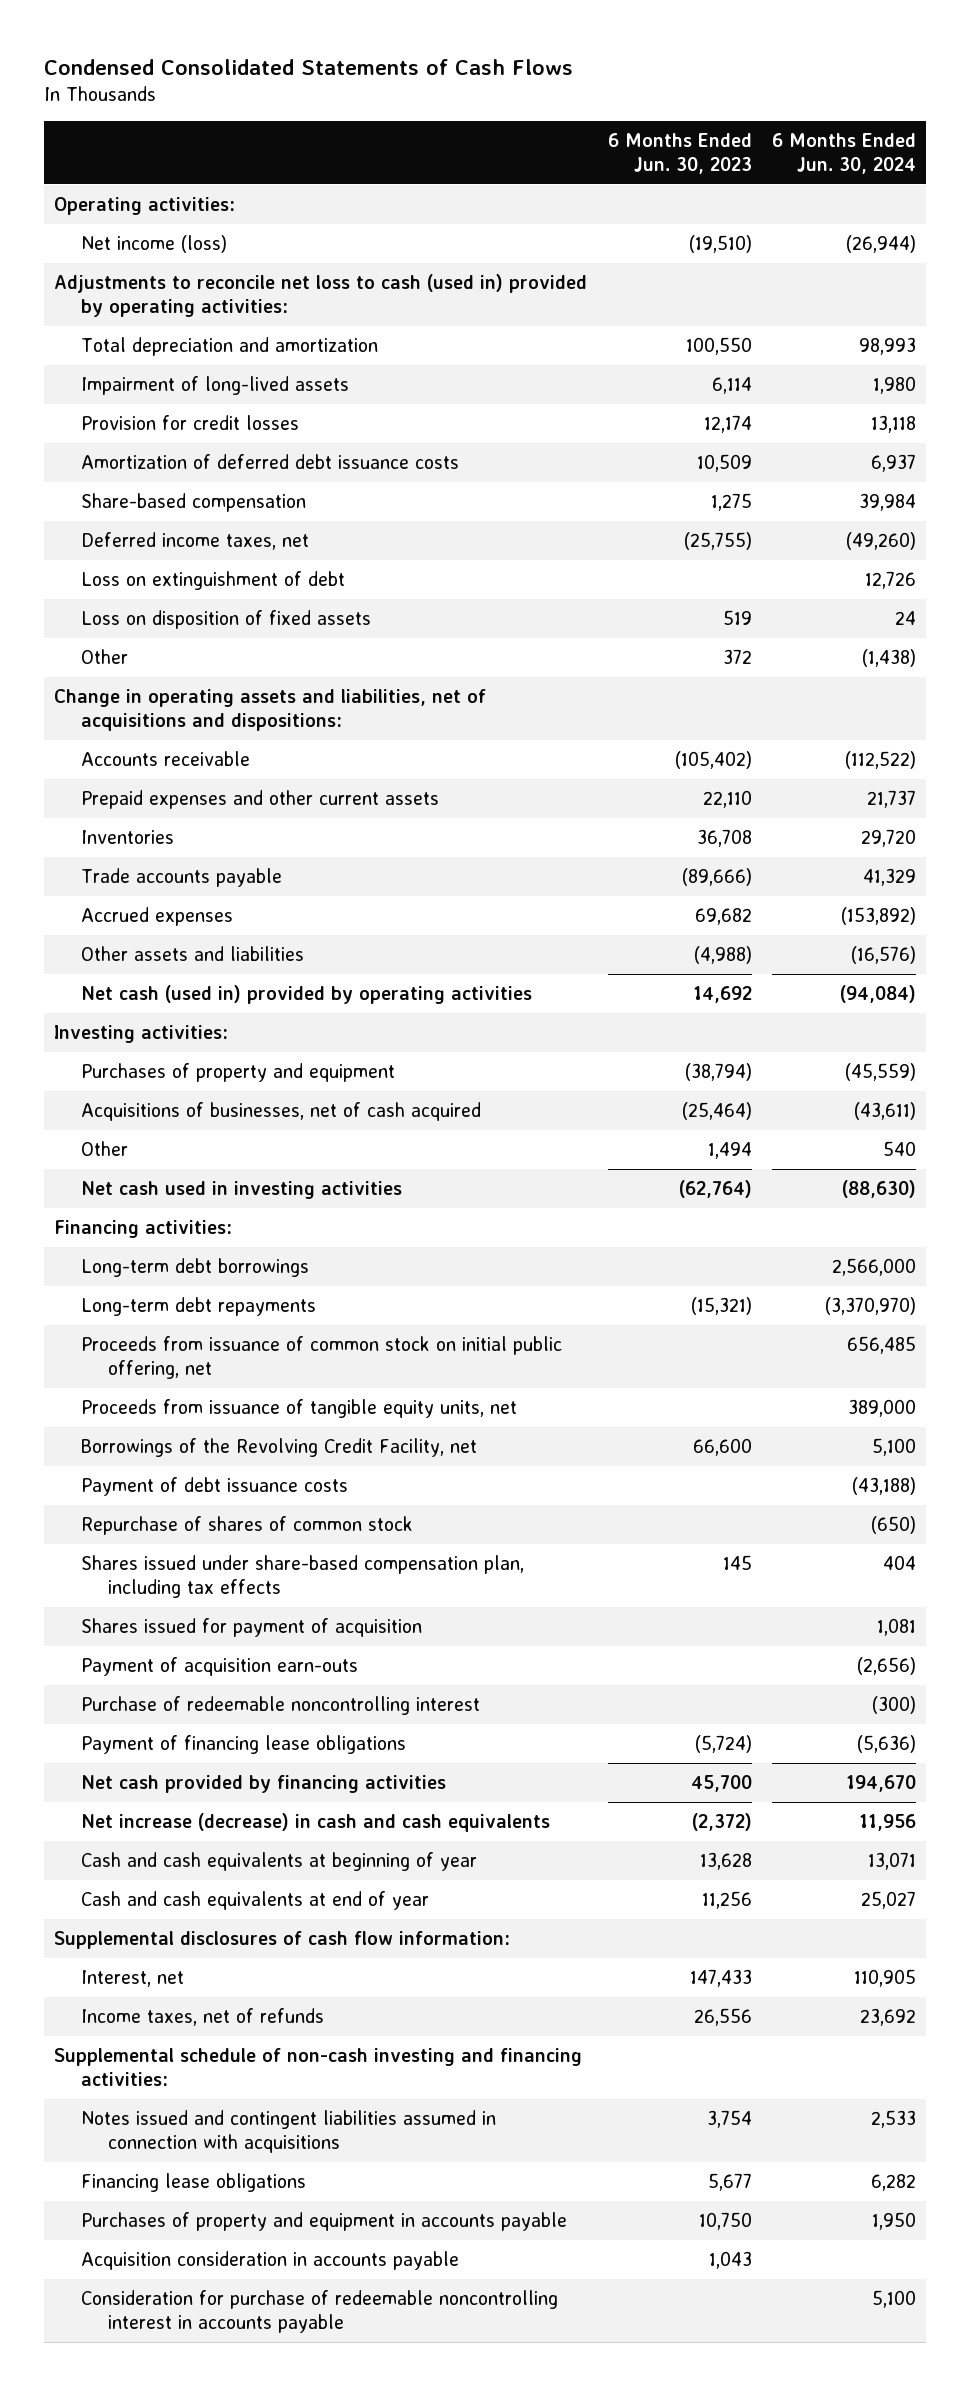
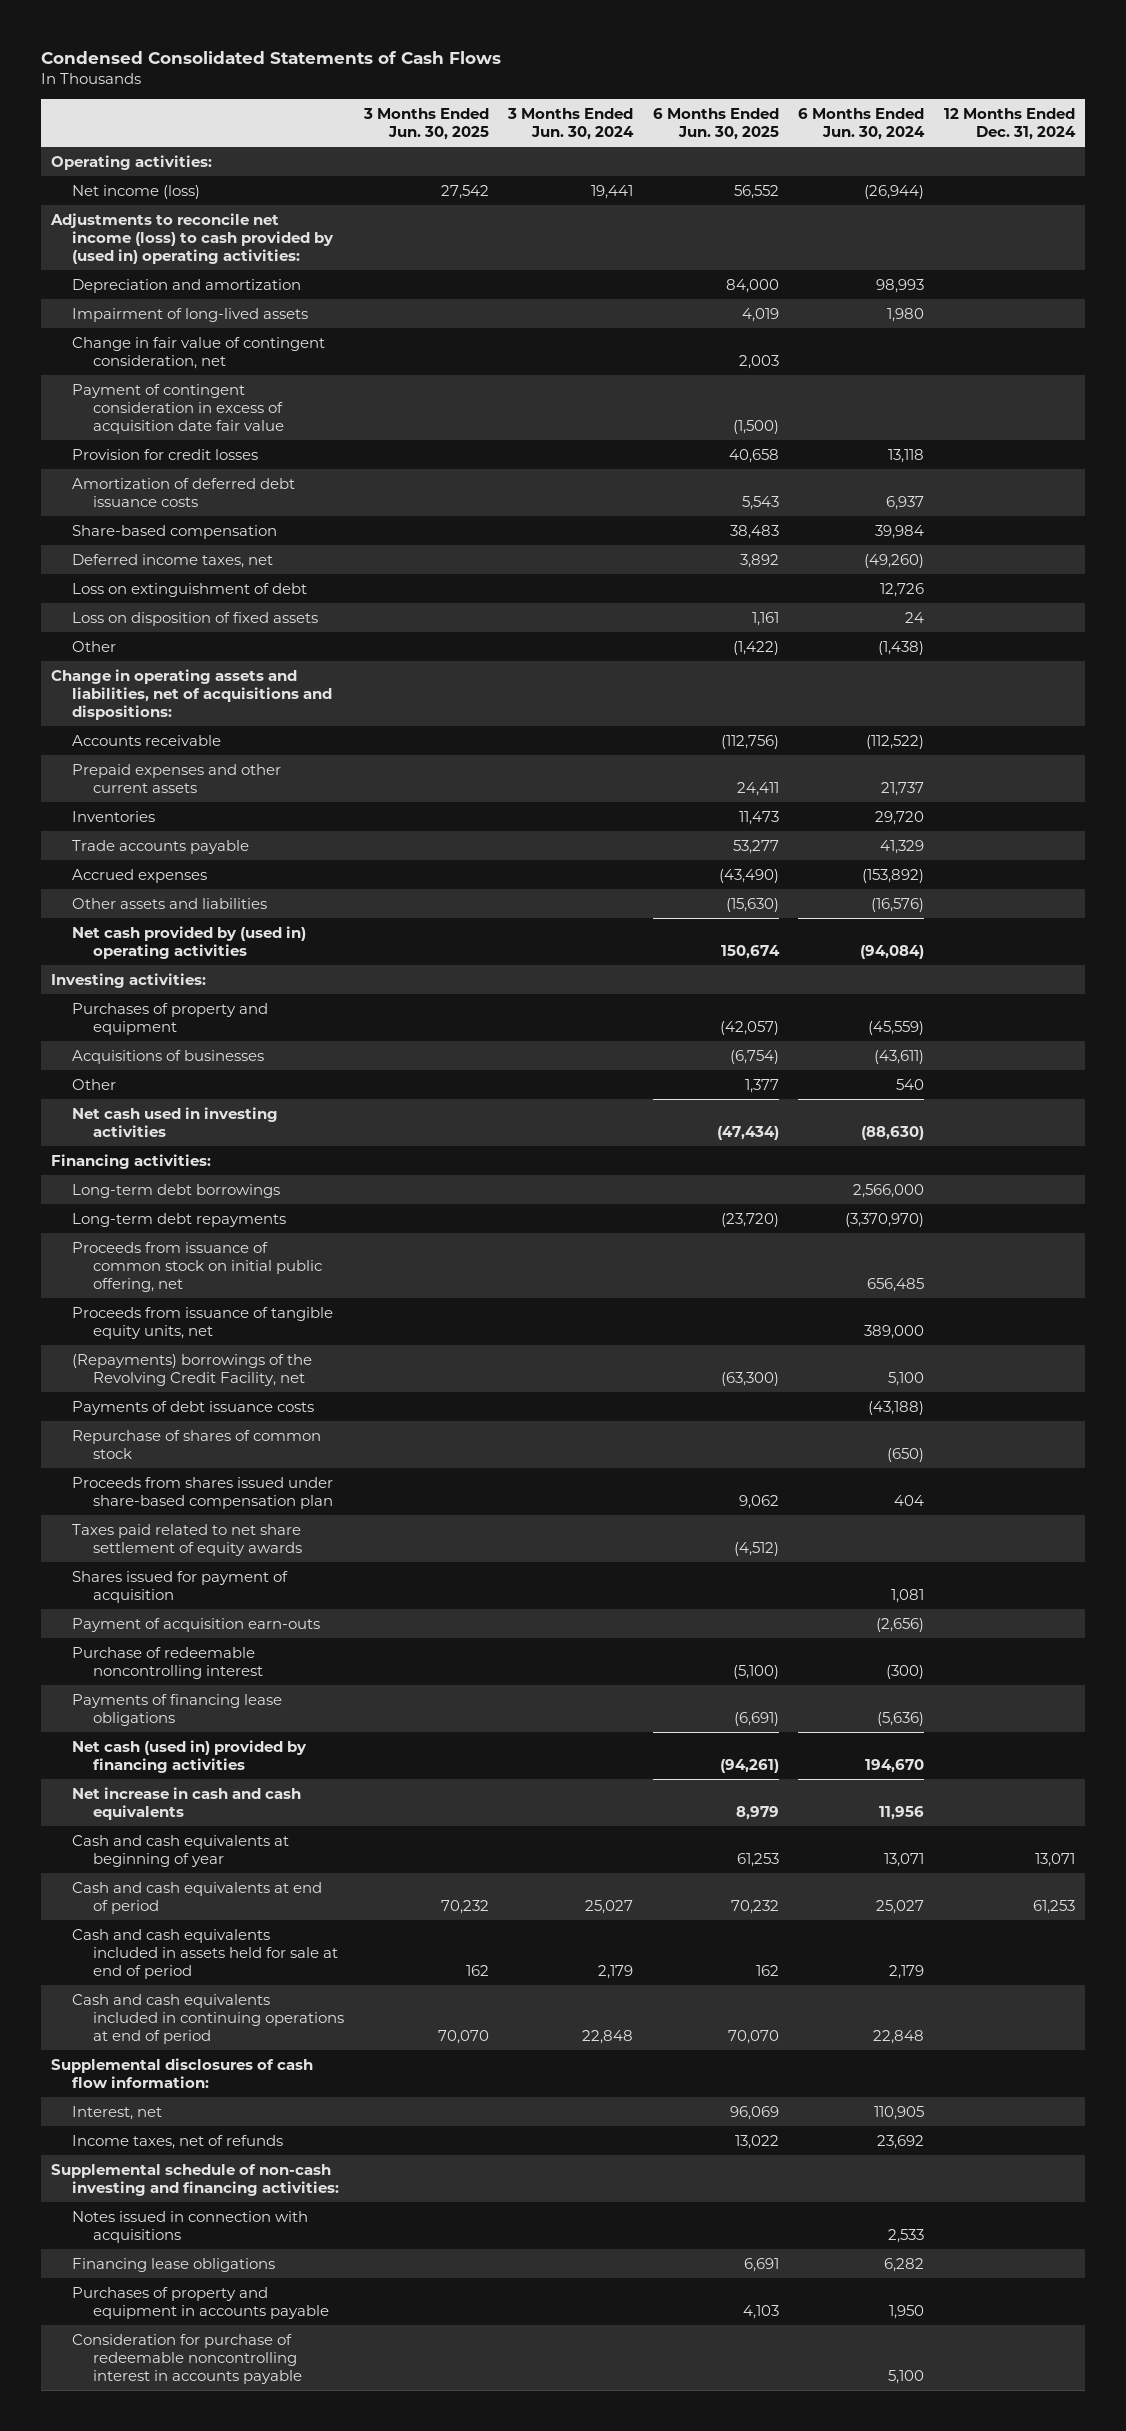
- | 6 Months Ended Jun. 30, 2023 | 6 Months Ended Jun. 30, 2024
+ | 3 Months Ended Jun. 30, 2025 | 3 Months Ended Jun. 30, 2024 | 6 Months Ended Jun. 30, 2025 | 6 Months Ended Jun. 30, 2024 | 12 Months Ended Dec. 31, 2024
- Adjustments to reconcile net loss to cash (used in) provided by operating activities:
- Total depreciation and amortization | 100,550 | 98,993
+ Adjustments to reconcile net income (loss) to cash provided by (used in) operating activities:
+ Depreciation and amortization | | | 84,000 | 98,993 |
+ Change in fair value of contingent consideration, net | | | 2,003 | |
+ Payment of contingent consideration in excess of acquisition date fair value | | | (1,500) | |
- Net cash (used in) provided by operating activities | 14,692 | (94,084)
+ Net cash provided by (used in) operating activities | | | 150,674 | (94,084) |
- Acquisitions of businesses, net of cash acquired | (25,464) | (43,611)
+ Acquisitions of businesses | | | (6,754) | (43,611) |
- Borrowings of the Revolving Credit Facility, net | 66,600 | 5,100
- Payment of debt issuance costs | | (43,188)
+ (Repayments) borrowings of the Revolving Credit Facility, net | | | (63,300) | 5,100 |
+ Payments of debt issuance costs | | | | (43,188) |
- Shares issued under share-based compensation plan, including tax effects | 145 | 404
+ Proceeds from shares issued under share-based compensation plan | | | 9,062 | 404 |
+ Taxes paid related to net share settlement of equity awards | | | (4,512) | |
- Payment of financing lease obligations | (5,724) | (5,636)
- Net cash provided by financing activities | 45,700 | 194,670
- Net increase (decrease) in cash and cash equivalents | (2,372) | 11,956
+ Payments of financing lease obligations | | | (6,691) | (5,636) |
+ Net cash (used in) provided by financing activities | | | (94,261) | 194,670 |
+ Net increase in cash and cash equivalents | | | 8,979 | 11,956 |
- Cash and cash equivalents at end of year | 11,256 | 25,027
+ Cash and cash equivalents at end of period | 70,232 | 25,027 | 70,232 | 25,027 | 61,253
+ Cash and cash equivalents included in assets held for sale at end of period | 162 | 2,179 | 162 | 2,179 |
+ Cash and cash equivalents included in continuing operations at end of period | 70,070 | 22,848 | 70,070 | 22,848 |
- Notes issued and contingent liabilities assumed in connection with acquisitions | 3,754 | 2,533
+ Notes issued in connection with acquisitions | | | | 2,533 |
- Acquisition consideration in accounts payable | 1,043 |

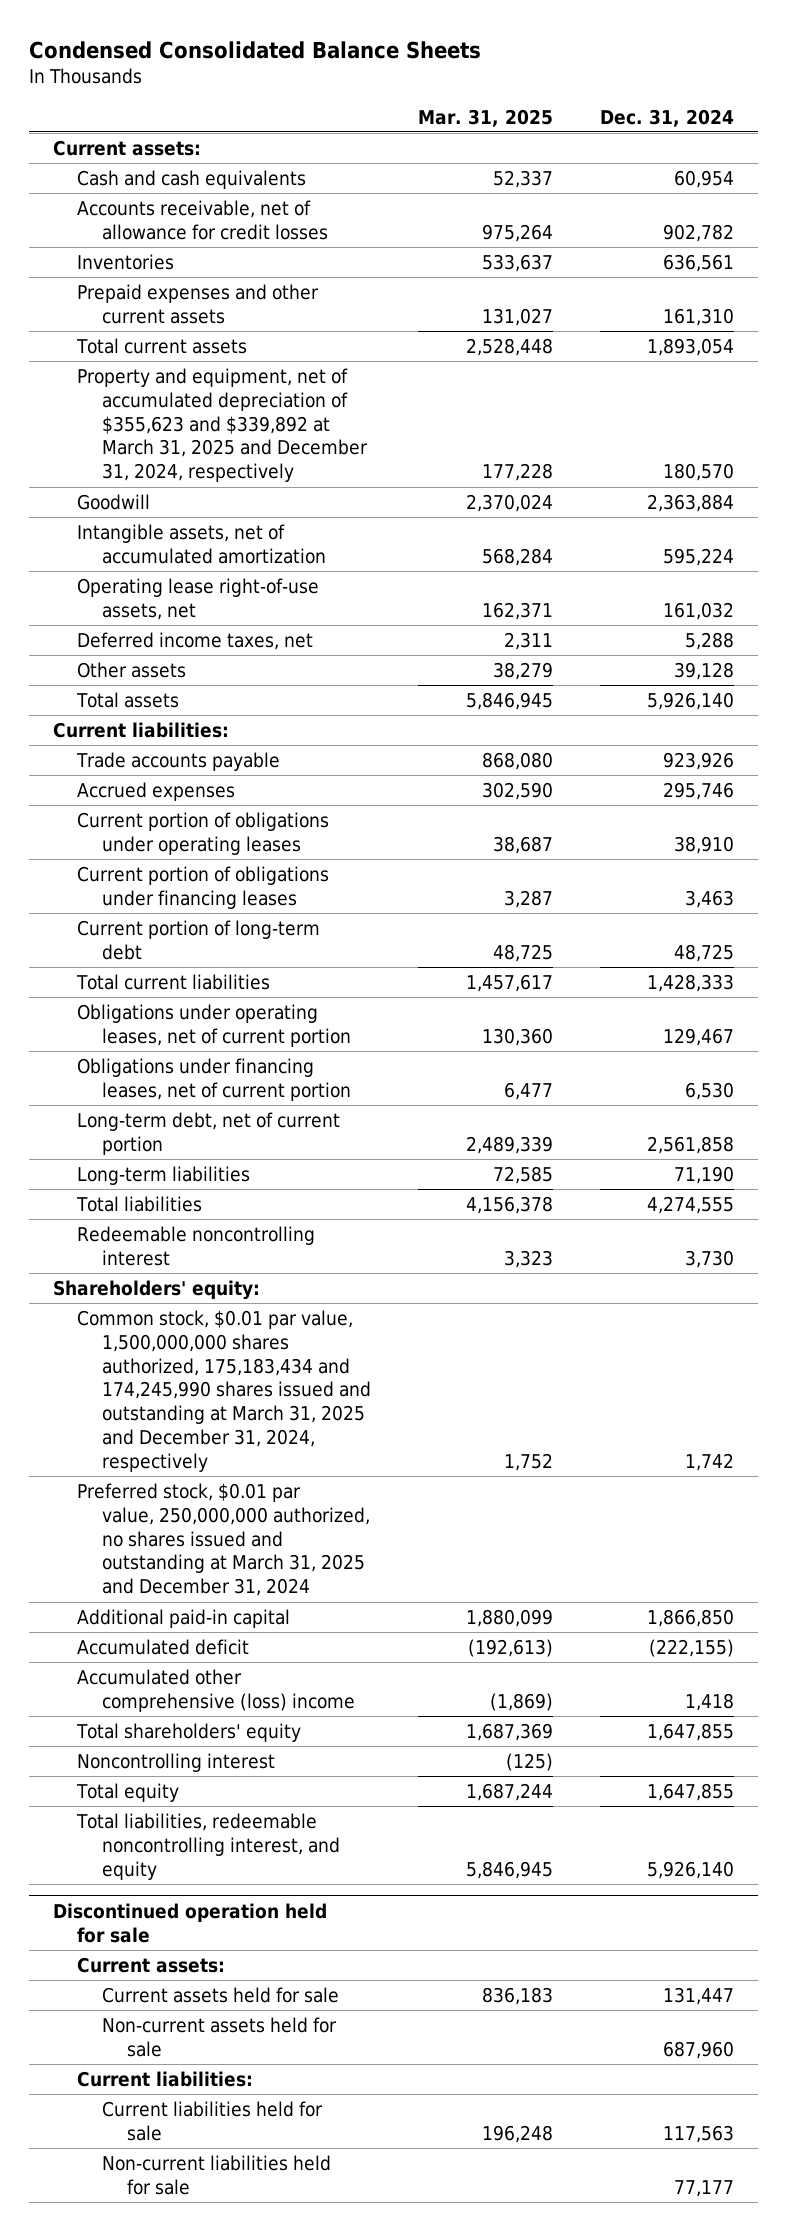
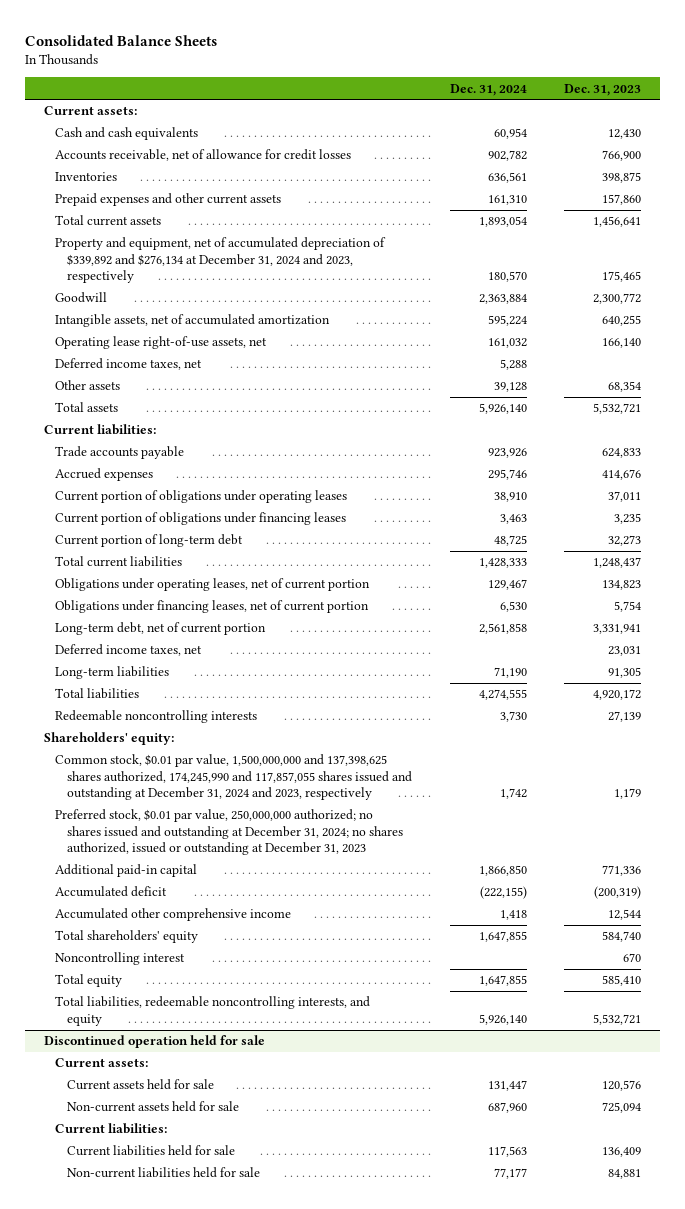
- Condensed Consolidated Balance Sheets
+ Consolidated Balance Sheets
- | Mar. 31, 2025 | Dec. 31, 2024
+ | Dec. 31, 2024 | Dec. 31, 2023
- Property and equipment, net of accumulated depreciation of $355,623 and $339,892 at March 31, 2025 and December 31, 2024, respectively | 177,228 | 180,570
+ Property and equipment, net of accumulated depreciation of $339,892 and $276,134 at December 31, 2024 and 2023, respectively | 180,570 | 175,465
+ Deferred income taxes, net | | 23,031
- Redeemable noncontrolling interest | 3,323 | 3,730
+ Redeemable noncontrolling interests | 3,730 | 27,139
- Common stock, $0.01 par value, 1,500,000,000 shares authorized, 175,183,434 and 174,245,990 shares issued and outstanding at March 31, 2025 and December 31, 2024, respectively | 1,752 | 1,742
- Preferred stock, $0.01 par value, 250,000,000 authorized, no shares issued and outstanding at March 31, 2025 and December 31, 2024
+ Common stock, $0.01 par value, 1,500,000,000 and 137,398,625 shares authorized, 174,245,990 and 117,857,055 shares issued and outstanding at December 31, 2024 and 2023, respectively | 1,742 | 1,179
+ Preferred stock, $0.01 par value, 250,000,000 authorized; no shares issued and outstanding at December 31, 2024; no shares authorized, issued or outstanding at December 31, 2023
- Accumulated other comprehensive (loss) income | (1,869) | 1,418
+ Accumulated other comprehensive income | 1,418 | 12,544
- Total liabilities, redeemable noncontrolling interest, and equity | 5,846,945 | 5,926,140
+ Total liabilities, redeemable noncontrolling interests, and equity | 5,926,140 | 5,532,721

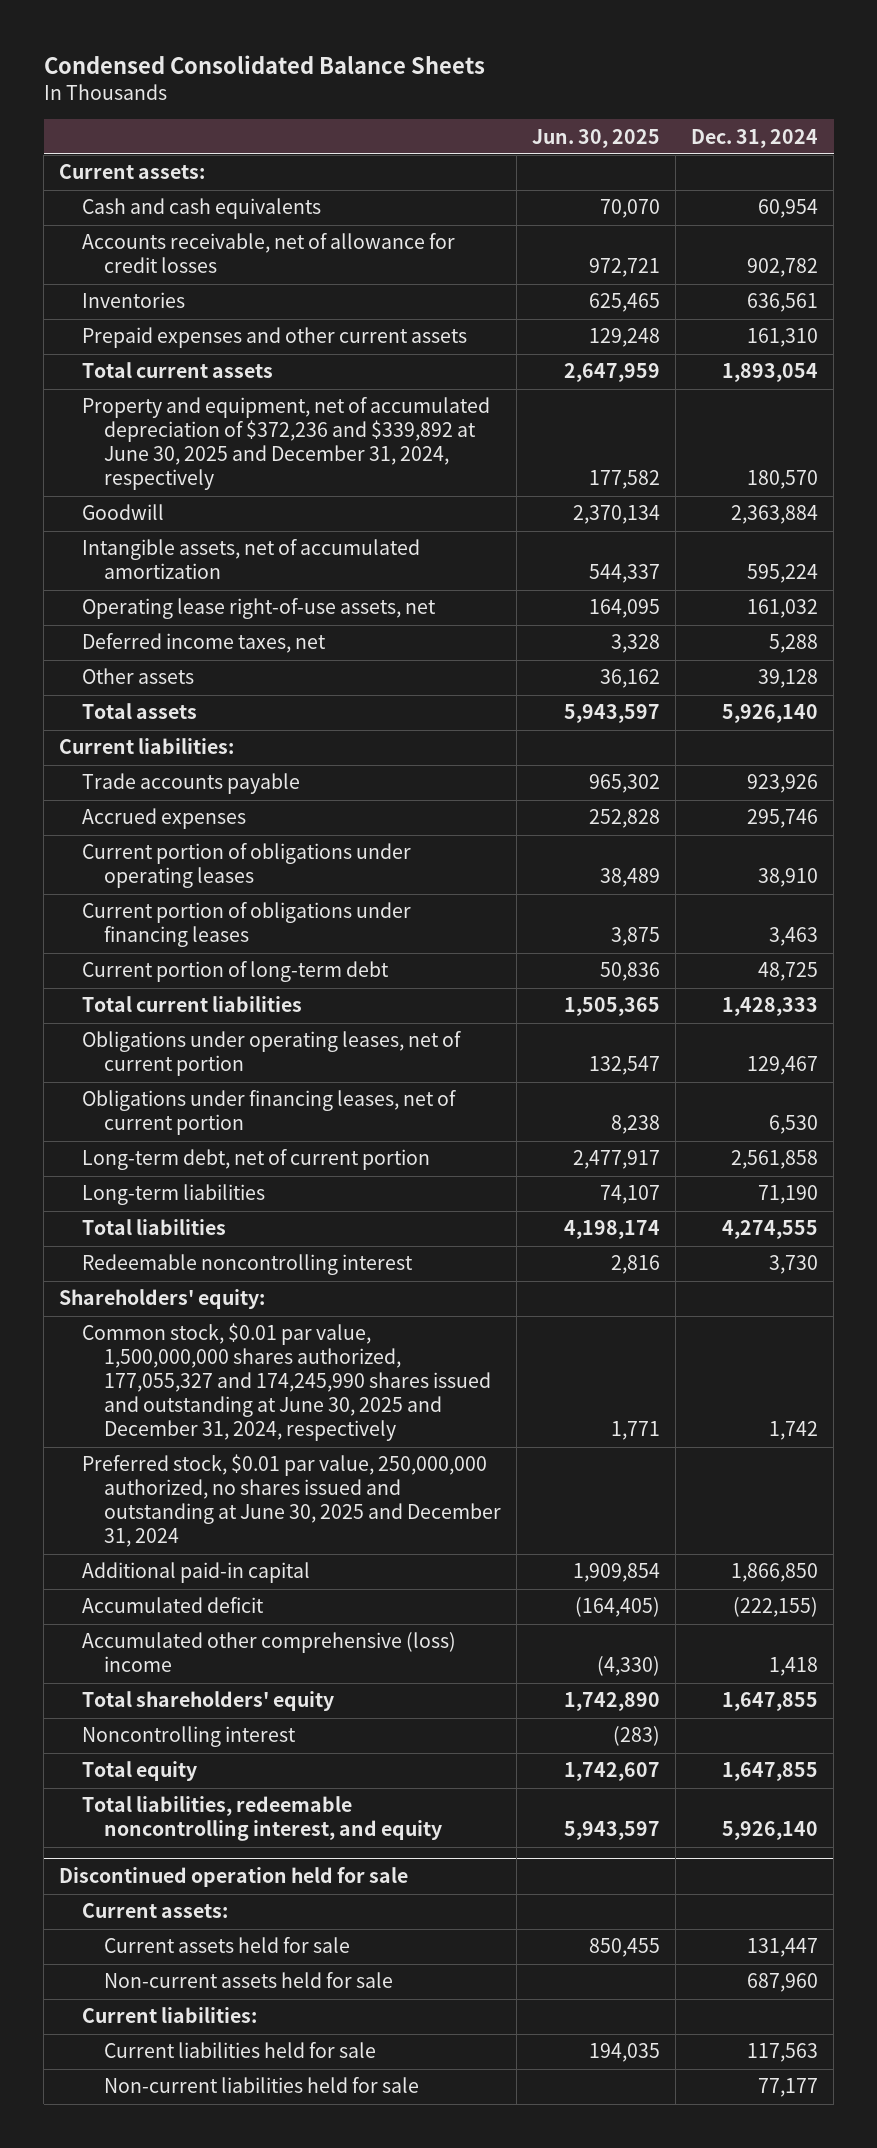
- Consolidated Balance Sheets
+ Condensed Consolidated Balance Sheets
- | Dec. 31, 2024 | Dec. 31, 2023
+ | Jun. 30, 2025 | Dec. 31, 2024
- Property and equipment, net of accumulated depreciation of $339,892 and $276,134 at December 31, 2024 and 2023, respectively | 180,570 | 175,465
+ Property and equipment, net of accumulated depreciation of $372,236 and $339,892 at June 30, 2025 and December 31, 2024, respectively | 177,582 | 180,570
- Deferred income taxes, net | | 23,031
- Redeemable noncontrolling interests | 3,730 | 27,139
+ Redeemable noncontrolling interest | 2,816 | 3,730
- Common stock, $0.01 par value, 1,500,000,000 and 137,398,625 shares authorized, 174,245,990 and 117,857,055 shares issued and outstanding at December 31, 2024 and 2023, respectively | 1,742 | 1,179
- Preferred stock, $0.01 par value, 250,000,000 authorized; no shares issued and outstanding at December 31, 2024; no shares authorized, issued or outstanding at December 31, 2023
+ Common stock, $0.01 par value, 1,500,000,000 shares authorized, 177,055,327 and 174,245,990 shares issued and outstanding at June 30, 2025 and December 31, 2024, respectively | 1,771 | 1,742
+ Preferred stock, $0.01 par value, 250,000,000 authorized, no shares issued and outstanding at June 30, 2025 and December 31, 2024
- Accumulated other comprehensive income | 1,418 | 12,544
+ Accumulated other comprehensive (loss) income | (4,330) | 1,418
- Total liabilities, redeemable noncontrolling interests, and equity | 5,926,140 | 5,532,721
+ Total liabilities, redeemable noncontrolling interest, and equity | 5,943,597 | 5,926,140

